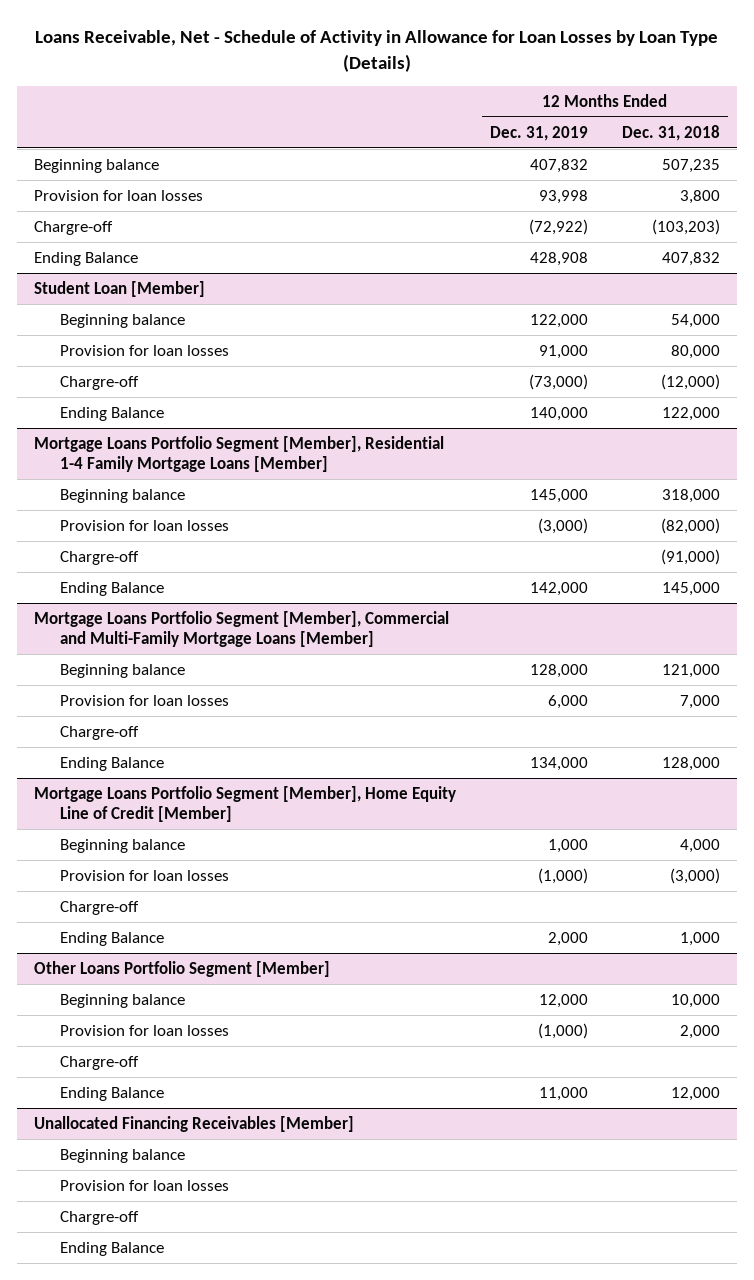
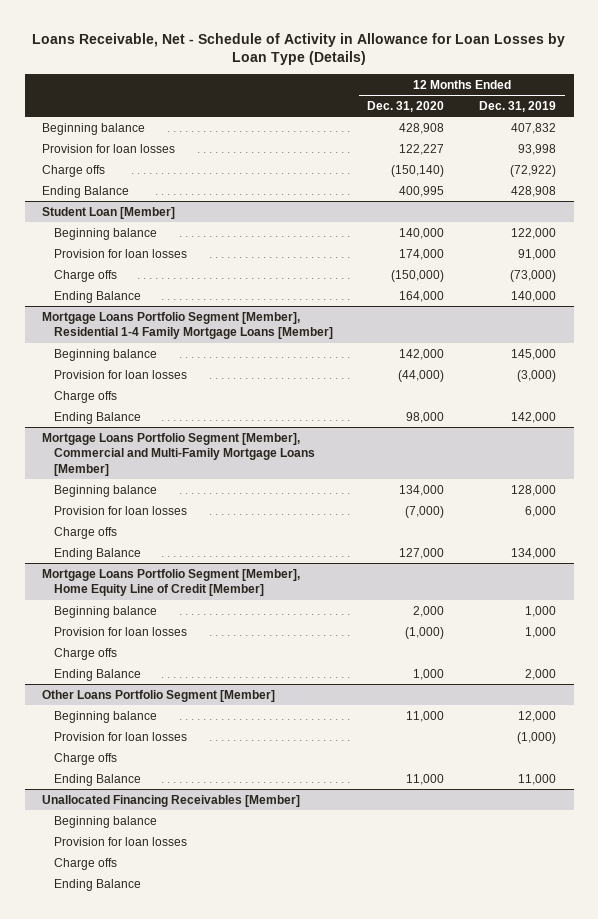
- | 12 Months Ended Dec. 31, 2019 | 12 Months Ended Dec. 31, 2018
+ | 12 Months Ended Dec. 31, 2020 | 12 Months Ended Dec. 31, 2019
- Chargre-off | (72,922) | (103,203)
+ Charge offs | (150,140) | (72,922)
@ Student Loan [Member]
- Chargre-off | (73,000) | (12,000)
+ Charge offs | (150,000) | (73,000)
@ Mortgage Loans Portfolio Segment [Member], Residential 1-4 Family Mortgage Loans [Member]
- Chargre-off | | (91,000)
+ Charge offs
@ Mortgage Loans Portfolio Segment [Member], Commercial and Multi-Family Mortgage Loans [Member]
- Chargre-off
+ Charge offs
@ Mortgage Loans Portfolio Segment [Member], Home Equity Line of Credit [Member]
- Provision for loan losses | (1,000) | (3,000)
- Chargre-off
+ Provision for loan losses | (1,000) | 1,000
+ Charge offs
@ Other Loans Portfolio Segment [Member]
- Chargre-off
+ Charge offs
@ Unallocated Financing Receivables [Member]
- Chargre-off
+ Charge offs

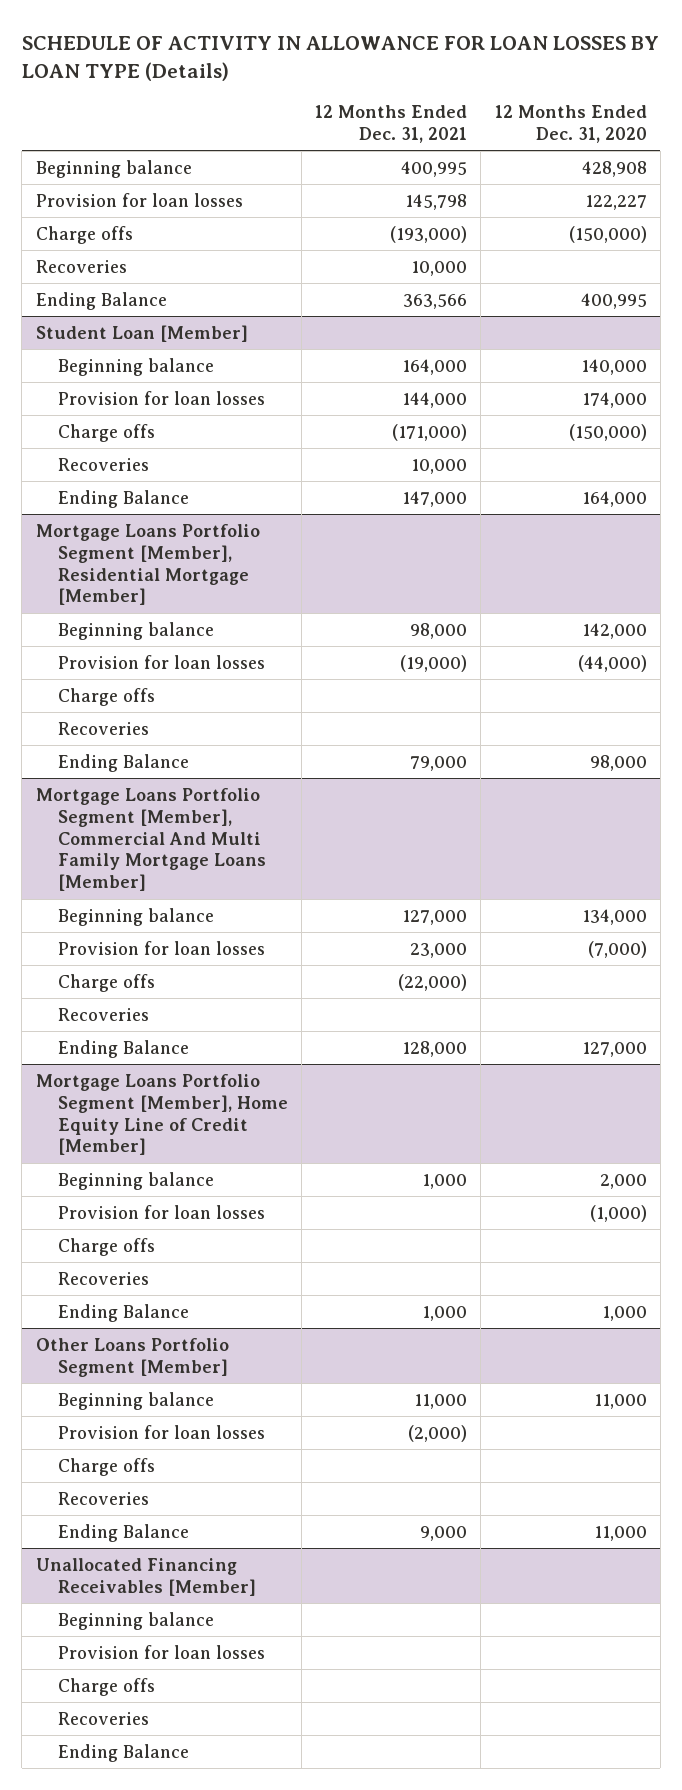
- Loans Receivable, Net - Schedule of Activity in Allowance for Loan Losses by Loan Type (Details)
+ SCHEDULE OF ACTIVITY IN ALLOWANCE FOR LOAN LOSSES BY LOAN TYPE (Details)
- | 12 Months Ended Dec. 31, 2020 | 12 Months Ended Dec. 31, 2019
+ | 12 Months Ended Dec. 31, 2021 | 12 Months Ended Dec. 31, 2020
- Charge offs | (150,140) | (72,922)
+ Charge offs | (193,000) | (150,000)
+ Recoveries | 10,000 |
@ Student Loan [Member]
+ Recoveries | 10,000 |
- Mortgage Loans Portfolio Segment [Member], Residential 1-4 Family Mortgage Loans [Member]
+ Mortgage Loans Portfolio Segment [Member], Residential Mortgage [Member]
+ Recoveries
- Mortgage Loans Portfolio Segment [Member], Commercial and Multi-Family Mortgage Loans [Member]
+ Mortgage Loans Portfolio Segment [Member], Commercial And Multi Family Mortgage Loans [Member]
+ Recoveries
@ Mortgage Loans Portfolio Segment [Member], Home Equity Line of Credit [Member]
+ Recoveries
@ Other Loans Portfolio Segment [Member]
+ Recoveries
@ Unallocated Financing Receivables [Member]
+ Recoveries

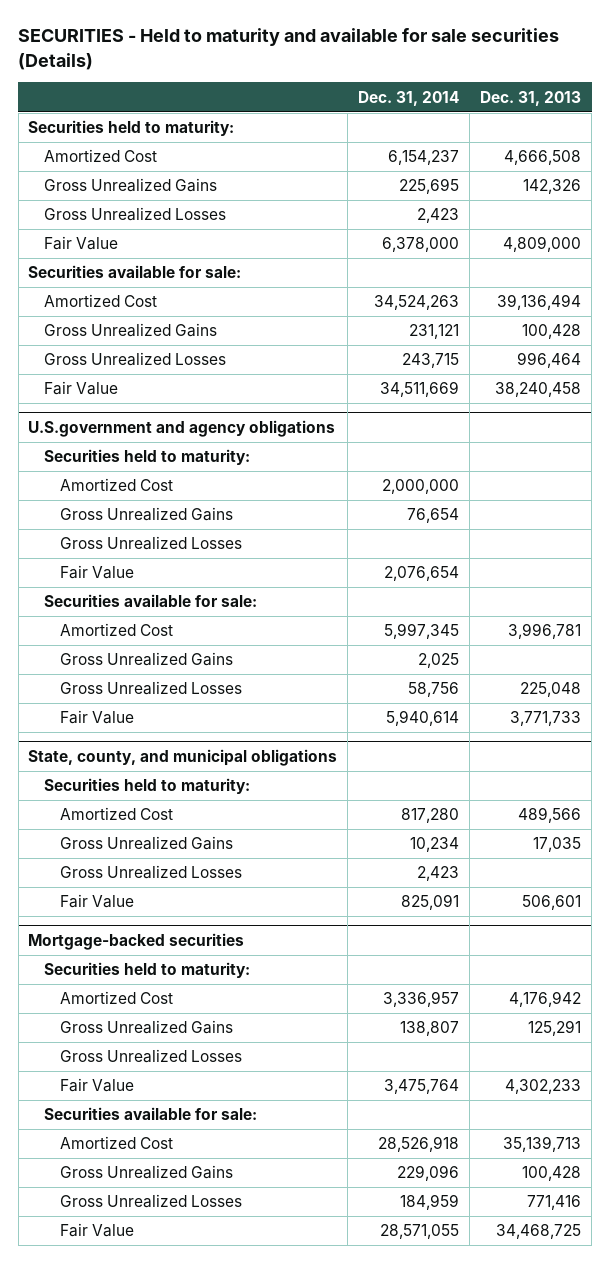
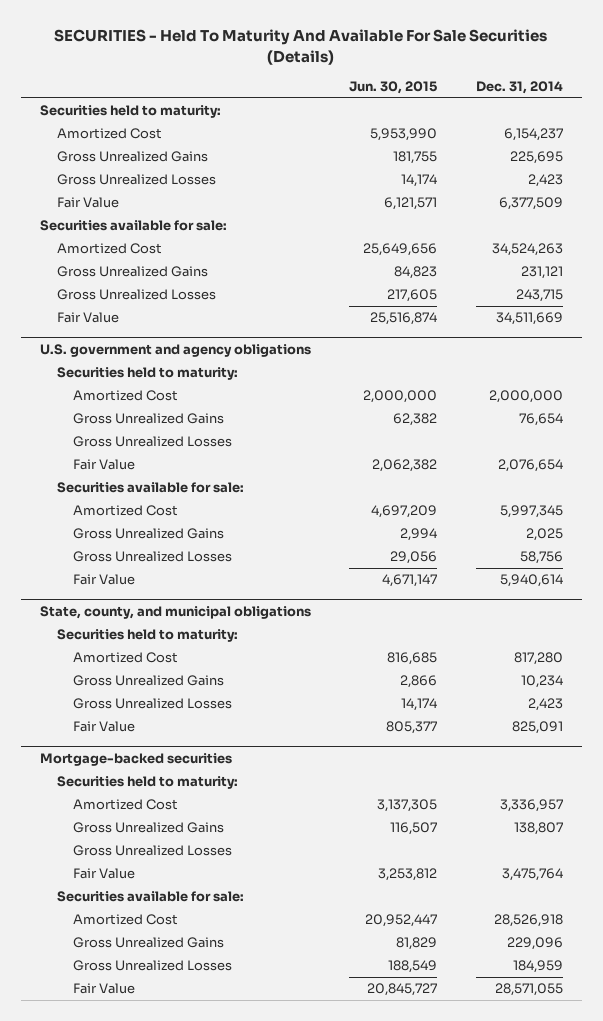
- SECURITIES - Held to maturity and available for sale securities (Details)
+ SECURITIES - Held To Maturity And Available For Sale Securities (Details)
- | Dec. 31, 2014 | Dec. 31, 2013
+ | Jun. 30, 2015 | Dec. 31, 2014
- Fair Value | 6,378,000 | 4,809,000
+ Fair Value | 6,121,571 | 6,377,509
- U.S.government and agency obligations
+ U.S. government and agency obligations

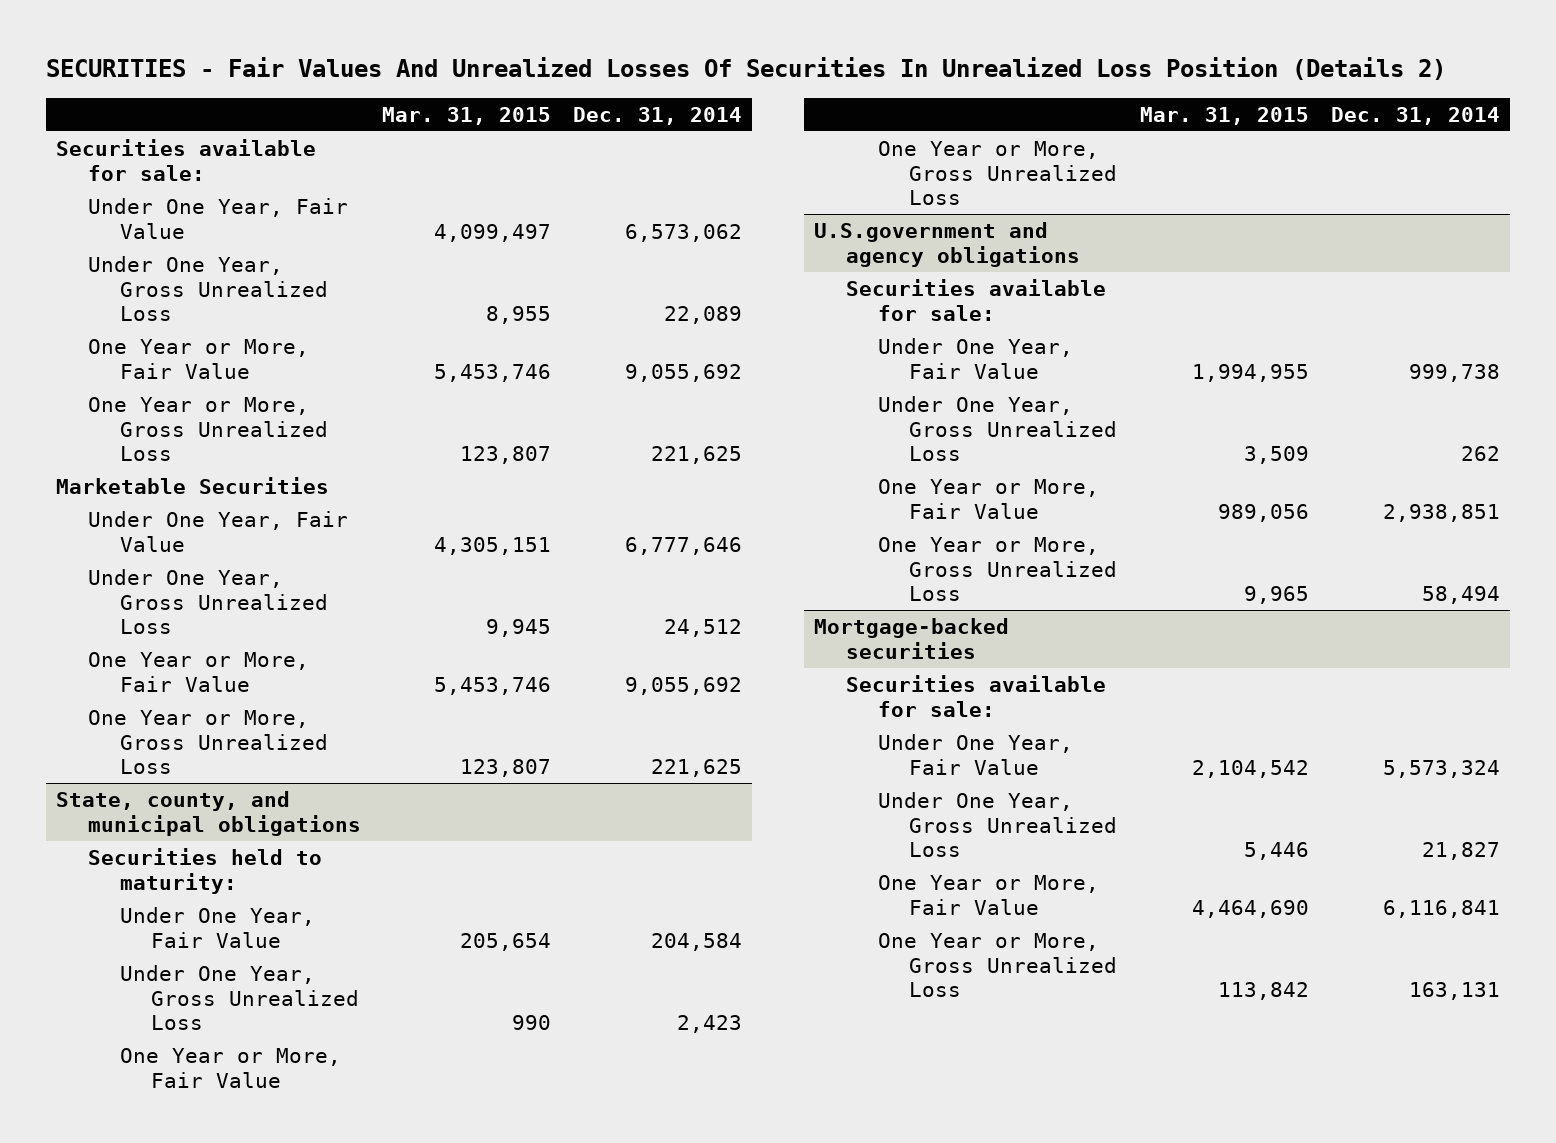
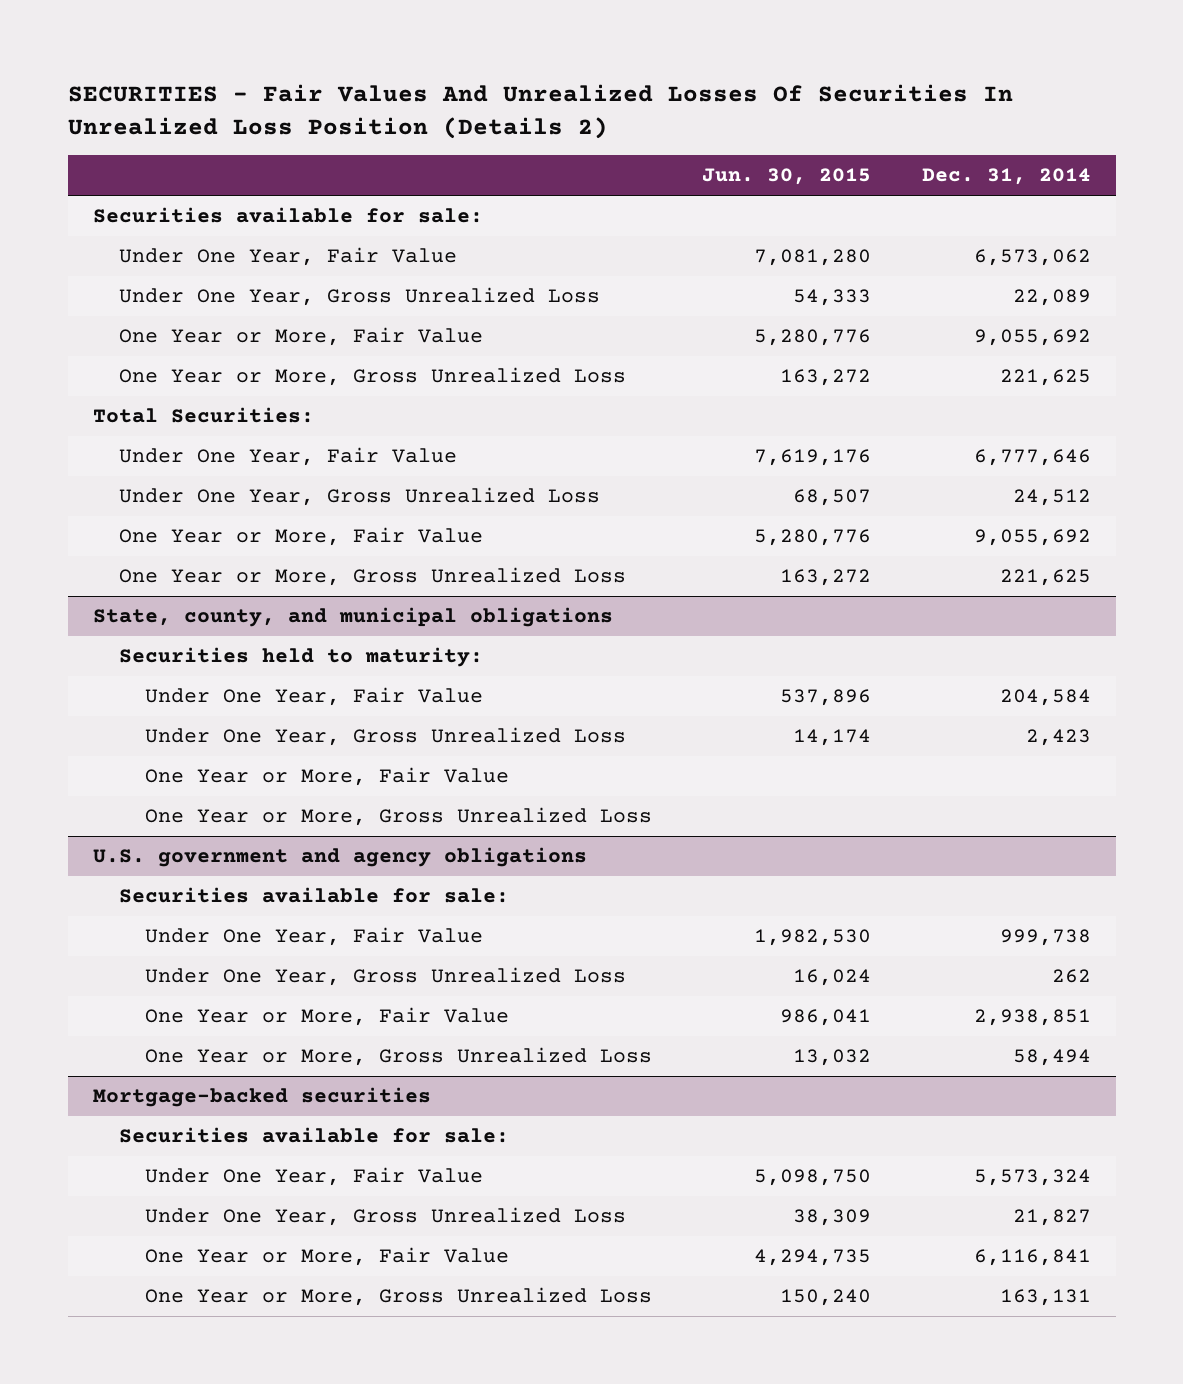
- | Mar. 31, 2015 | Dec. 31, 2014
+ | Jun. 30, 2015 | Dec. 31, 2014
- Marketable Securities
+ Total Securities:
- U.S.government and agency obligations
+ U.S. government and agency obligations

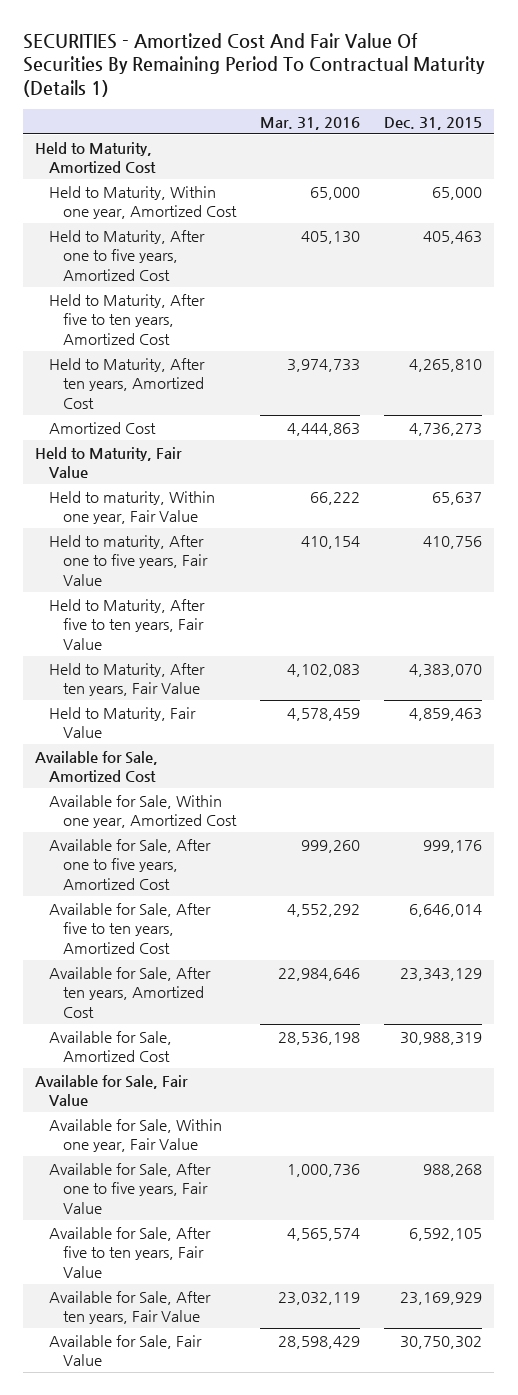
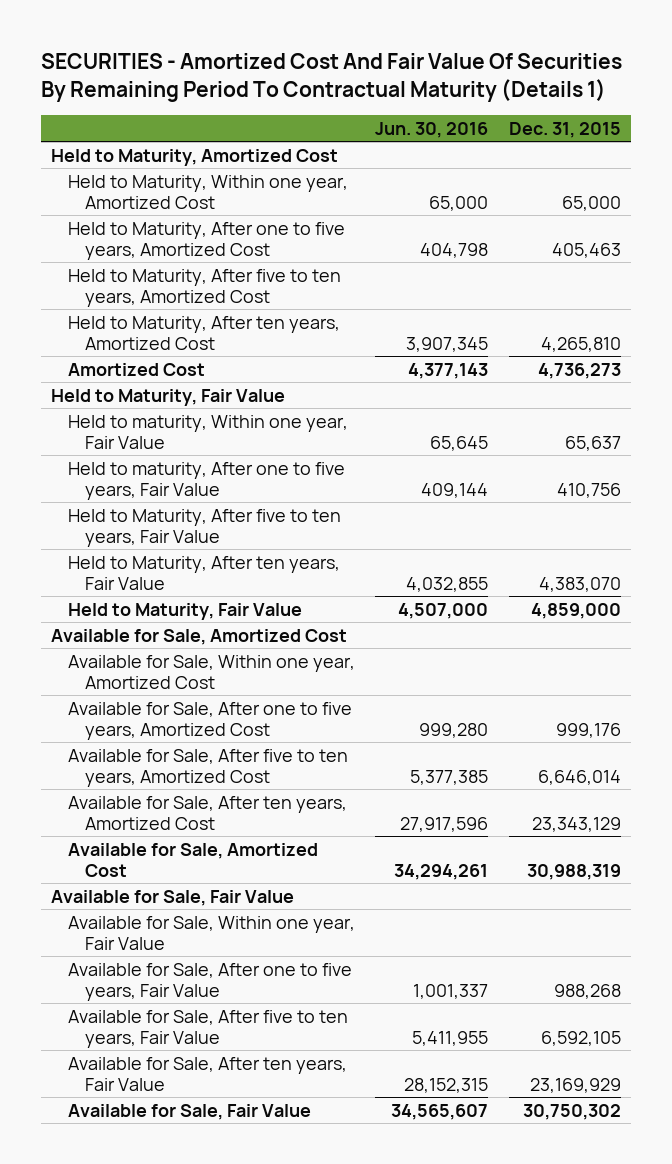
- | Mar. 31, 2016 | Dec. 31, 2015
+ | Jun. 30, 2016 | Dec. 31, 2015
- Held to Maturity, Fair Value | 4,578,459 | 4,859,463
+ Held to Maturity, Fair Value | 4,507,000 | 4,859,000

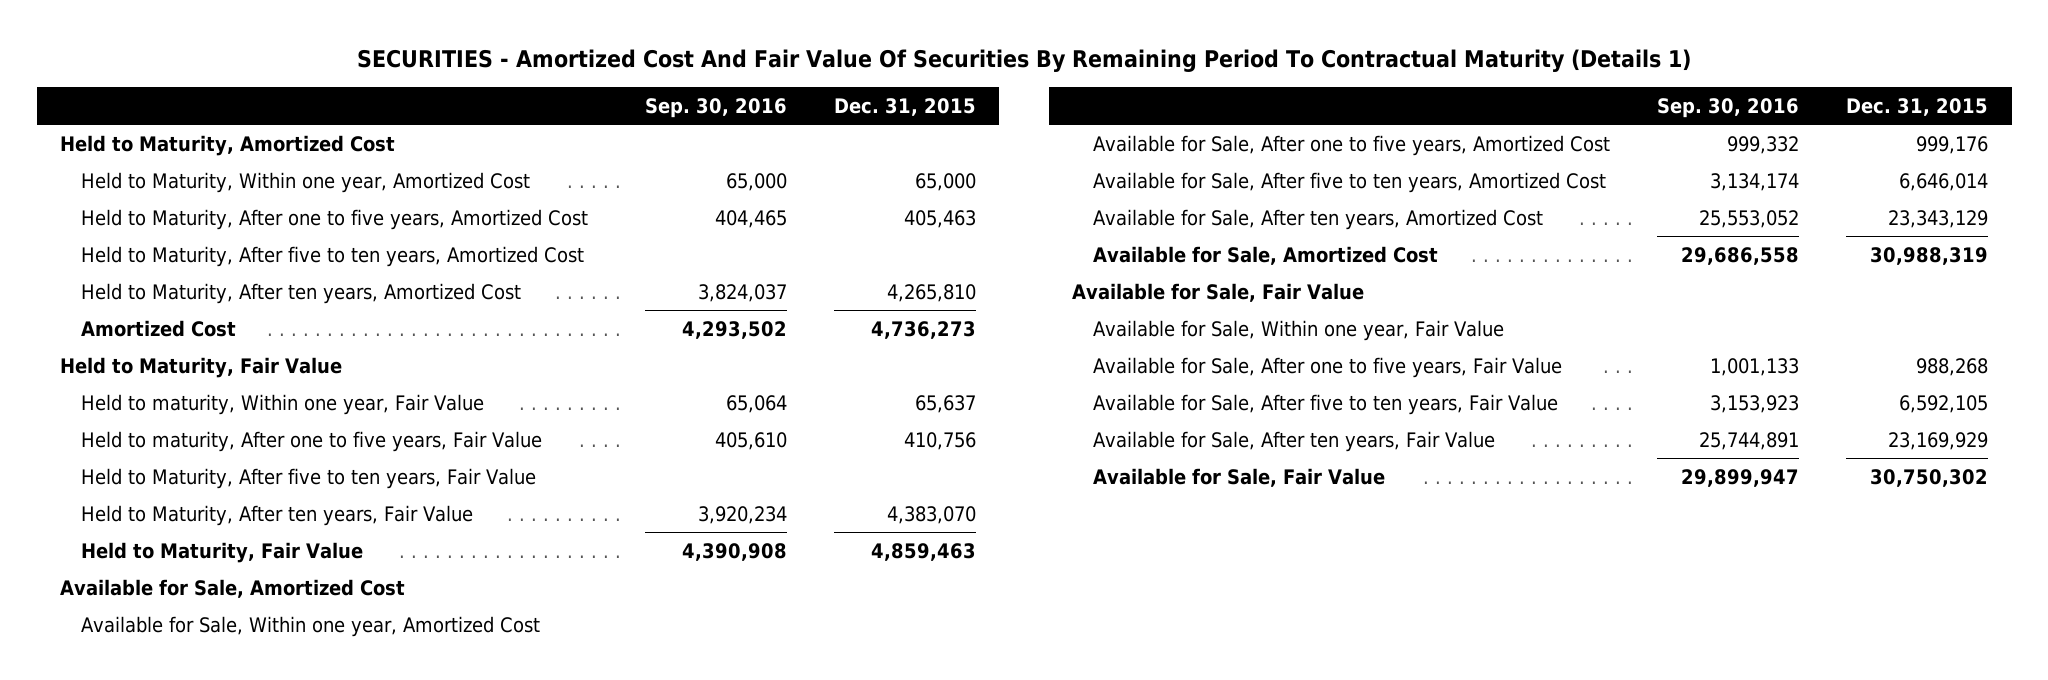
- | Jun. 30, 2016 | Dec. 31, 2015
+ | Sep. 30, 2016 | Dec. 31, 2015
- Held to Maturity, Fair Value | 4,507,000 | 4,859,000
+ Held to Maturity, Fair Value | 4,390,908 | 4,859,463

